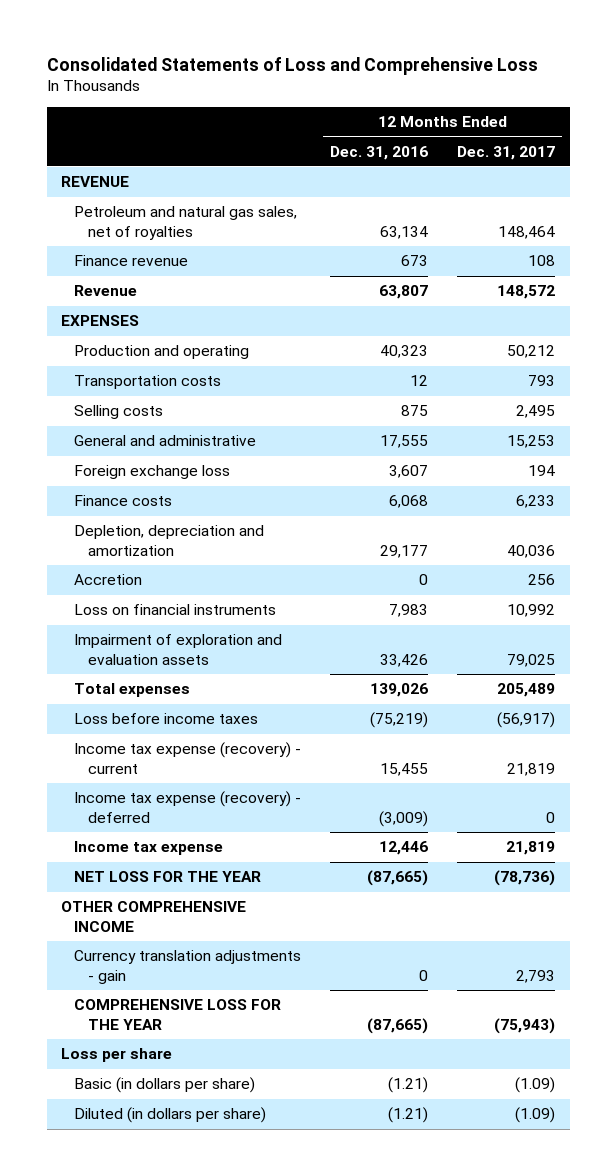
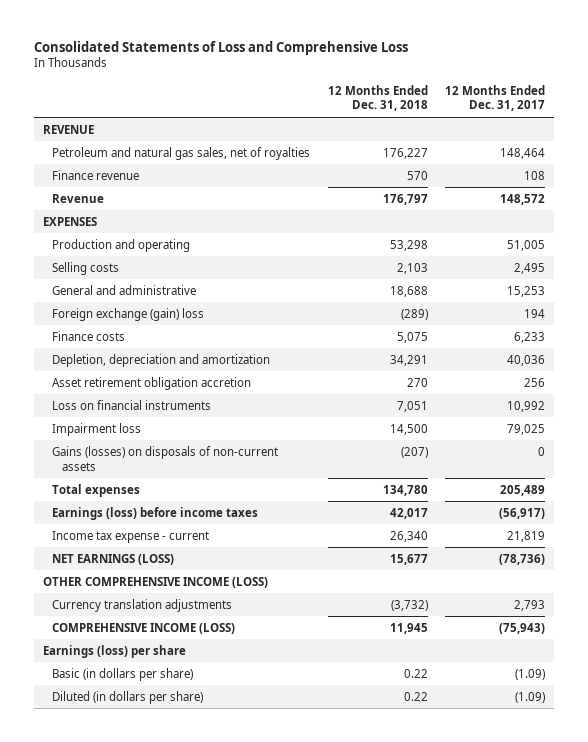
- | 12 Months Ended Dec. 31, 2016 | 12 Months Ended Dec. 31, 2017
+ | 12 Months Ended Dec. 31, 2018 | 12 Months Ended Dec. 31, 2017
- Production and operating | 40,323 | 50,212
- Transportation costs | 12 | 793
+ Production and operating | 53,298 | 51,005
- Foreign exchange loss | 3,607 | 194
+ Foreign exchange (gain) loss | (289) | 194
- Accretion | 0 | 256
+ Asset retirement obligation accretion | 270 | 256
- Impairment of exploration and evaluation assets | 33,426 | 79,025
+ Impairment loss | 14,500 | 79,025
+ Gains (losses) on disposals of non-current assets | (207) | 0
- Loss before income taxes | (75,219) | (56,917)
- Income tax expense (recovery) - current | 15,455 | 21,819
- Income tax expense (recovery) - deferred | (3,009) | 0
- Income tax expense | 12,446 | 21,819
- NET LOSS FOR THE YEAR | (87,665) | (78,736)
- OTHER COMPREHENSIVE INCOME
- Currency translation adjustments - gain | 0 | 2,793
- COMPREHENSIVE LOSS FOR THE YEAR | (87,665) | (75,943)
- Loss per share
+ Earnings (loss) before income taxes | 42,017 | (56,917)
+ Income tax expense - current | 26,340 | 21,819
+ NET EARNINGS (LOSS) | 15,677 | (78,736)
+ OTHER COMPREHENSIVE INCOME (LOSS)
+ Currency translation adjustments | (3,732) | 2,793
+ COMPREHENSIVE INCOME (LOSS) | 11,945 | (75,943)
+ Earnings (loss) per share

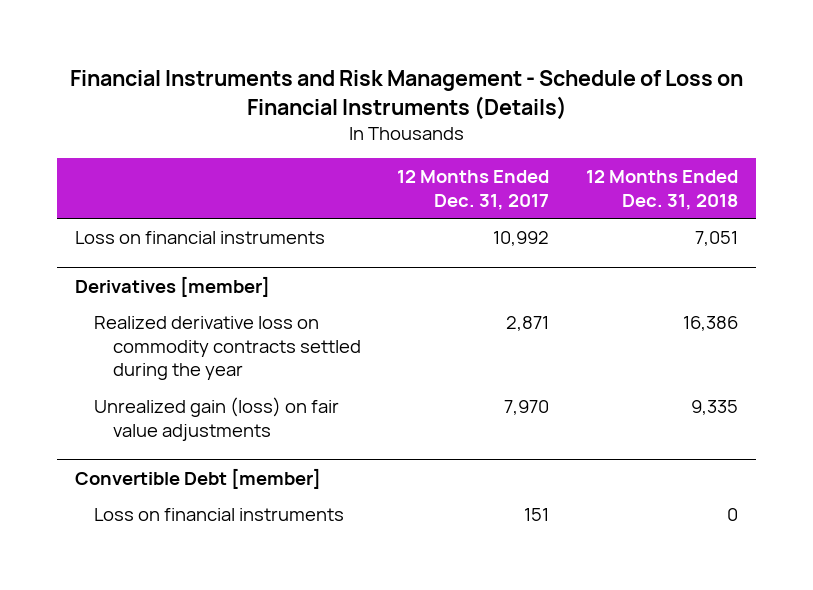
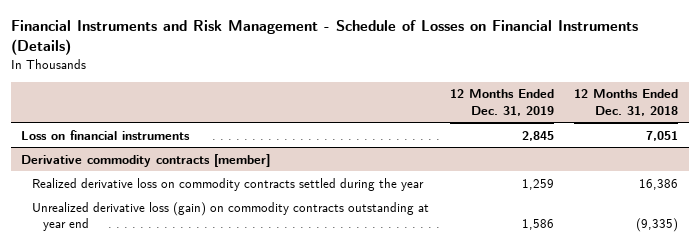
- Financial Instruments and Risk Management - Schedule of Loss on Financial Instruments (Details)
+ Financial Instruments and Risk Management - Schedule of Losses on Financial Instruments (Details)
- | 12 Months Ended Dec. 31, 2017 | 12 Months Ended Dec. 31, 2018
+ | 12 Months Ended Dec. 31, 2019 | 12 Months Ended Dec. 31, 2018
- Derivatives [member]
+ Derivative commodity contracts [member]
- Unrealized gain (loss) on fair value adjustments | 7,970 | 9,335
- Convertible Debt [member]
- Loss on financial instruments | 151 | 0
+ Unrealized derivative loss (gain) on commodity contracts outstanding at year end | 1,586 | (9,335)

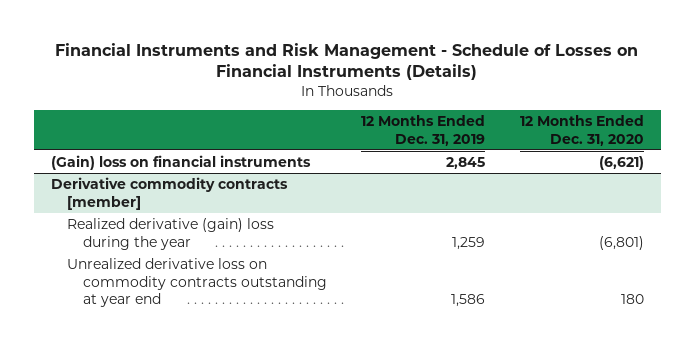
- | 12 Months Ended Dec. 31, 2019 | 12 Months Ended Dec. 31, 2018
+ | 12 Months Ended Dec. 31, 2019 | 12 Months Ended Dec. 31, 2020
- Loss on financial instruments | 2,845 | 7,051
+ (Gain) loss on financial instruments | 2,845 | (6,621)
@ Derivative commodity contracts [member]
- Realized derivative loss on commodity contracts settled during the year | 1,259 | 16,386
- Unrealized derivative loss (gain) on commodity contracts outstanding at year end | 1,586 | (9,335)
+ Realized derivative (gain) loss during the year | 1,259 | (6,801)
+ Unrealized derivative loss on commodity contracts outstanding at year end | 1,586 | 180

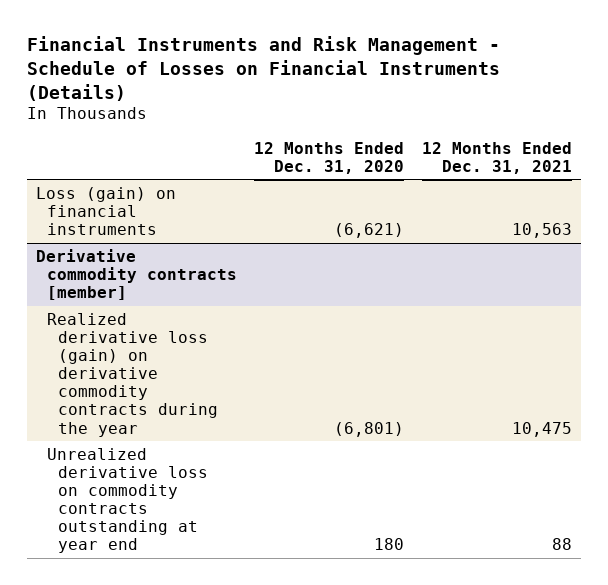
- | 12 Months Ended Dec. 31, 2019 | 12 Months Ended Dec. 31, 2020
+ | 12 Months Ended Dec. 31, 2020 | 12 Months Ended Dec. 31, 2021
- (Gain) loss on financial instruments | 2,845 | (6,621)
+ Loss (gain) on financial instruments | (6,621) | 10,563
@ Derivative commodity contracts [member]
- Realized derivative (gain) loss during the year | 1,259 | (6,801)
+ Realized derivative loss (gain) on derivative commodity contracts during the year | (6,801) | 10,475

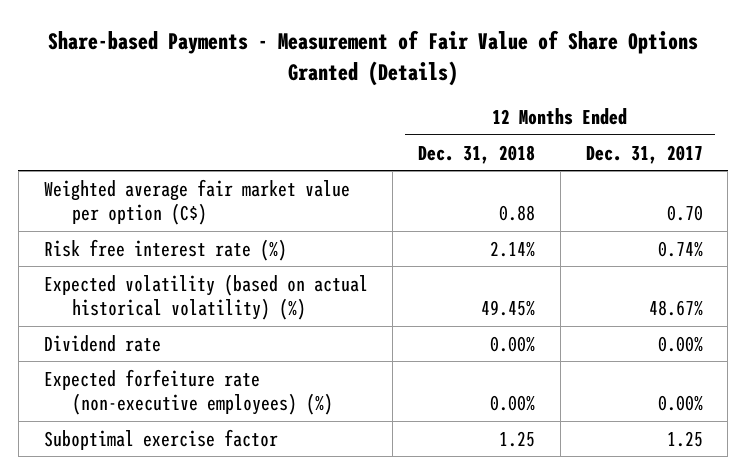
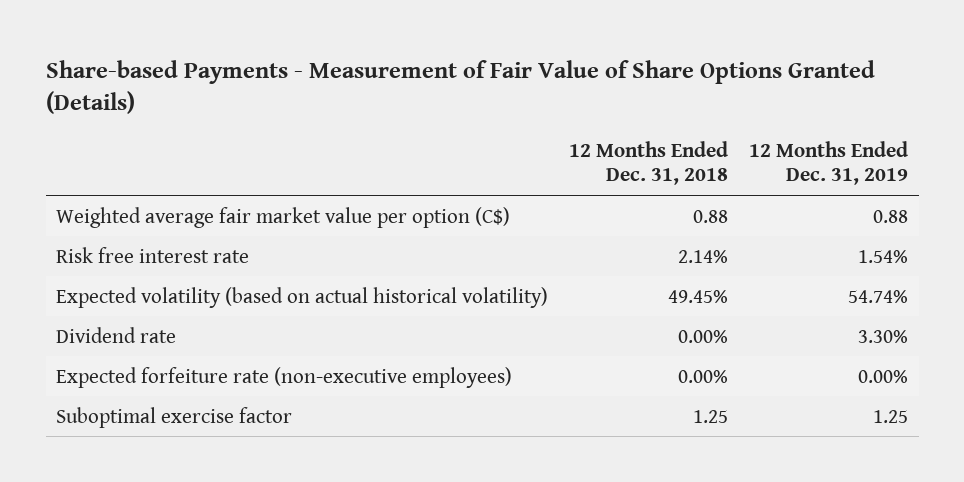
- | 12 Months Ended Dec. 31, 2018 | 12 Months Ended Dec. 31, 2017
+ | 12 Months Ended Dec. 31, 2018 | 12 Months Ended Dec. 31, 2019
- Risk free interest rate (%) | 2.14% | 0.74%
- Expected volatility (based on actual historical volatility) (%) | 49.45% | 48.67%
+ Risk free interest rate | 2.14% | 1.54%
+ Expected volatility (based on actual historical volatility) | 49.45% | 54.74%
- Expected forfeiture rate (non-executive employees) (%) | 0.00% | 0.00%
+ Expected forfeiture rate (non-executive employees) | 0.00% | 0.00%

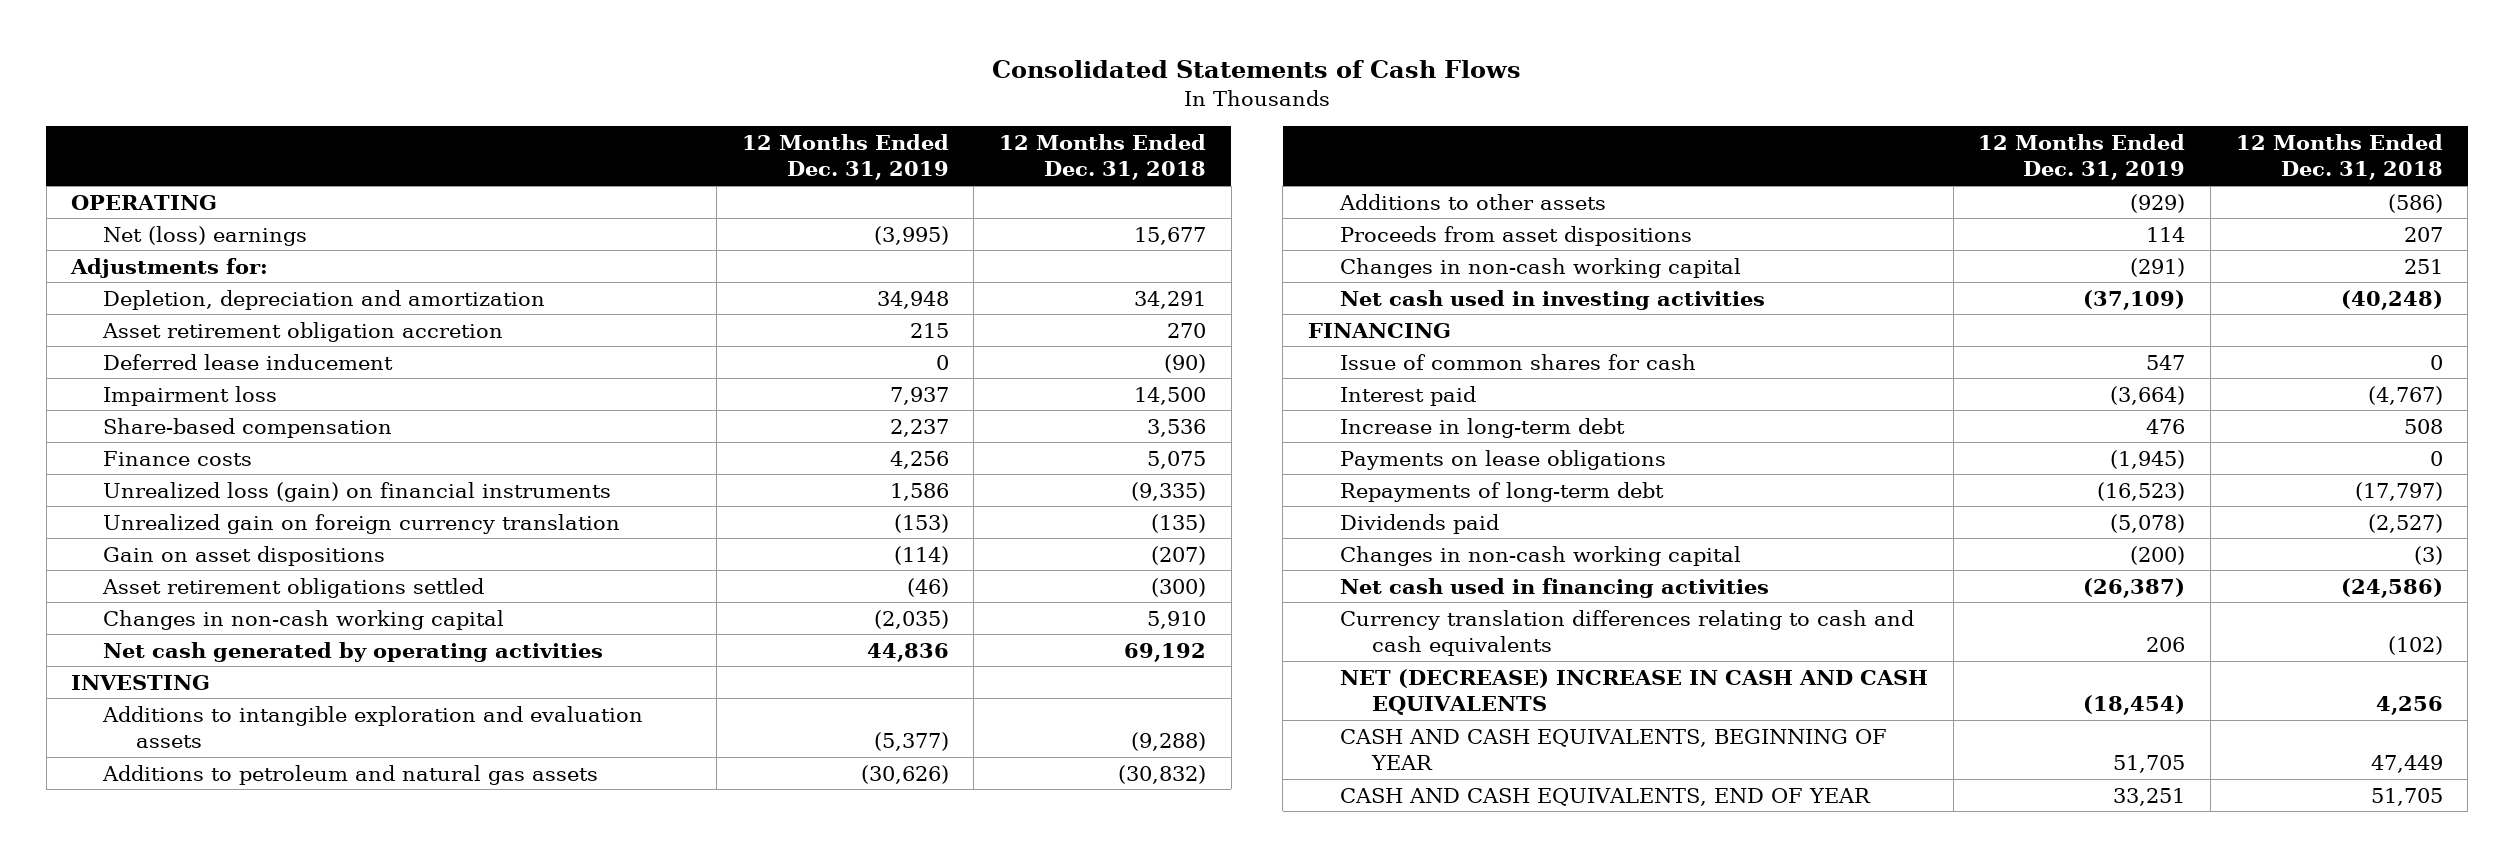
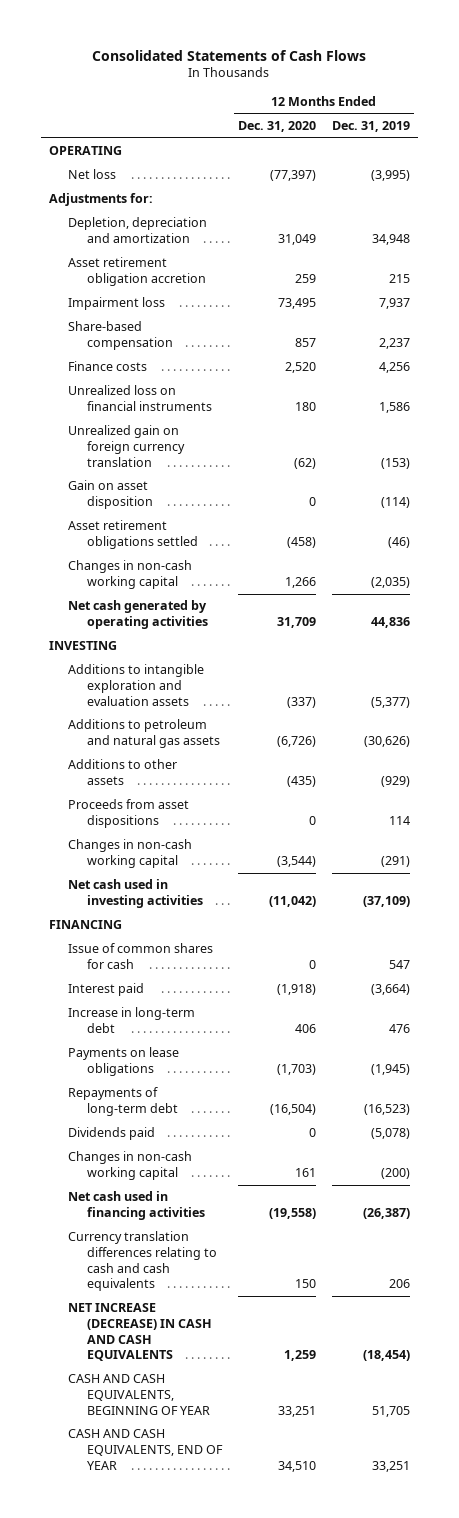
- | 12 Months Ended Dec. 31, 2019 | 12 Months Ended Dec. 31, 2018
+ | 12 Months Ended Dec. 31, 2020 | 12 Months Ended Dec. 31, 2019
- Net (loss) earnings | (3,995) | 15,677
+ Net loss | (77,397) | (3,995)
- Deferred lease inducement | 0 | (90)
- Unrealized loss (gain) on financial instruments | 1,586 | (9,335)
+ Unrealized loss on financial instruments | 180 | 1,586
- Gain on asset dispositions | (114) | (207)
+ Gain on asset disposition | 0 | (114)
- NET (DECREASE) INCREASE IN CASH AND CASH EQUIVALENTS | (18,454) | 4,256
+ NET INCREASE (DECREASE) IN CASH AND CASH EQUIVALENTS | 1,259 | (18,454)

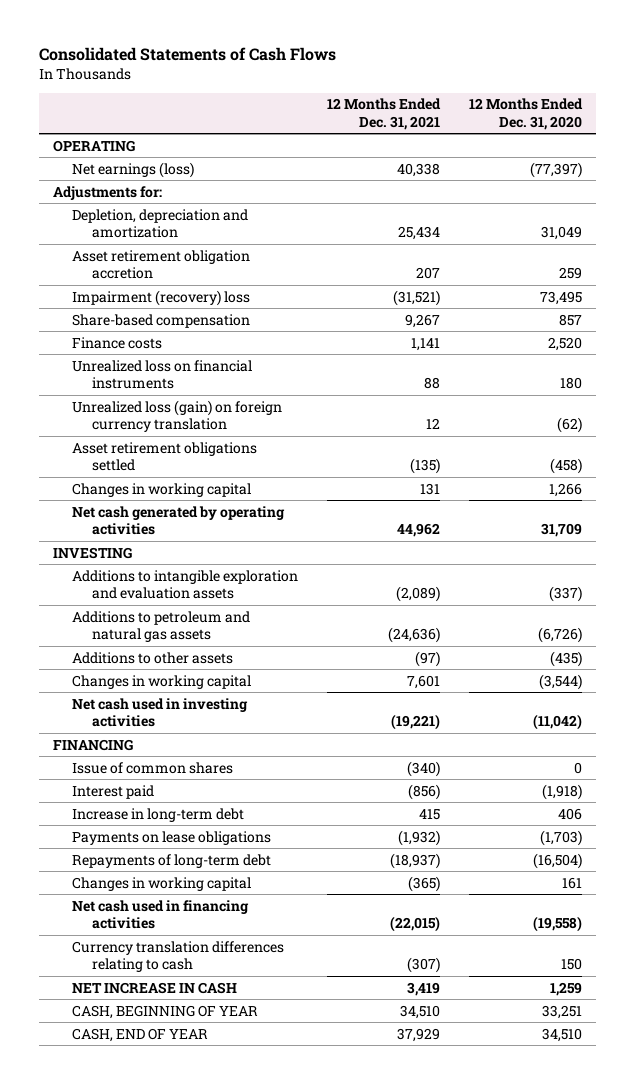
- | 12 Months Ended Dec. 31, 2020 | 12 Months Ended Dec. 31, 2019
+ | 12 Months Ended Dec. 31, 2021 | 12 Months Ended Dec. 31, 2020
- Net loss | (77,397) | (3,995)
+ Net earnings (loss) | 40,338 | (77,397)
- Impairment loss | 73,495 | 7,937
+ Impairment (recovery) loss | (31,521) | 73,495
- Unrealized gain on foreign currency translation | (62) | (153)
- Gain on asset disposition | 0 | (114)
+ Unrealized loss (gain) on foreign currency translation | 12 | (62)
- Changes in non-cash working capital | 1,266 | (2,035)
+ Changes in working capital | 131 | 1,266
- Proceeds from asset dispositions | 0 | 114
- Changes in non-cash working capital | (3,544) | (291)
+ Changes in working capital | 7,601 | (3,544)
- Issue of common shares for cash | 0 | 547
+ Issue of common shares | (340) | 0
- Dividends paid | 0 | (5,078)
- Changes in non-cash working capital | 161 | (200)
+ Changes in working capital | (365) | 161
- Currency translation differences relating to cash and cash equivalents | 150 | 206
- NET INCREASE (DECREASE) IN CASH AND CASH EQUIVALENTS | 1,259 | (18,454)
- CASH AND CASH EQUIVALENTS, BEGINNING OF YEAR | 33,251 | 51,705
- CASH AND CASH EQUIVALENTS, END OF YEAR | 34,510 | 33,251
+ Currency translation differences relating to cash | (307) | 150
+ NET INCREASE IN CASH | 3,419 | 1,259
+ CASH, BEGINNING OF YEAR | 34,510 | 33,251
+ CASH, END OF YEAR | 37,929 | 34,510

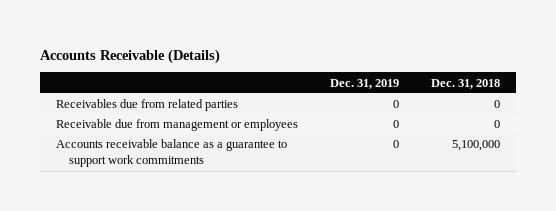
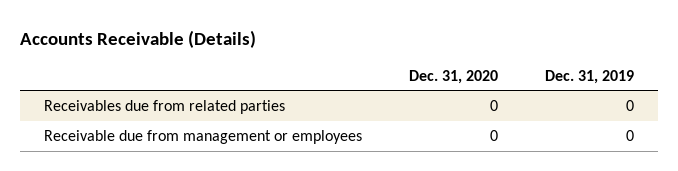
- | Dec. 31, 2019 | Dec. 31, 2018
+ | Dec. 31, 2020 | Dec. 31, 2019
- Accounts receivable balance as a guarantee to support work commitments | 0 | 5,100,000

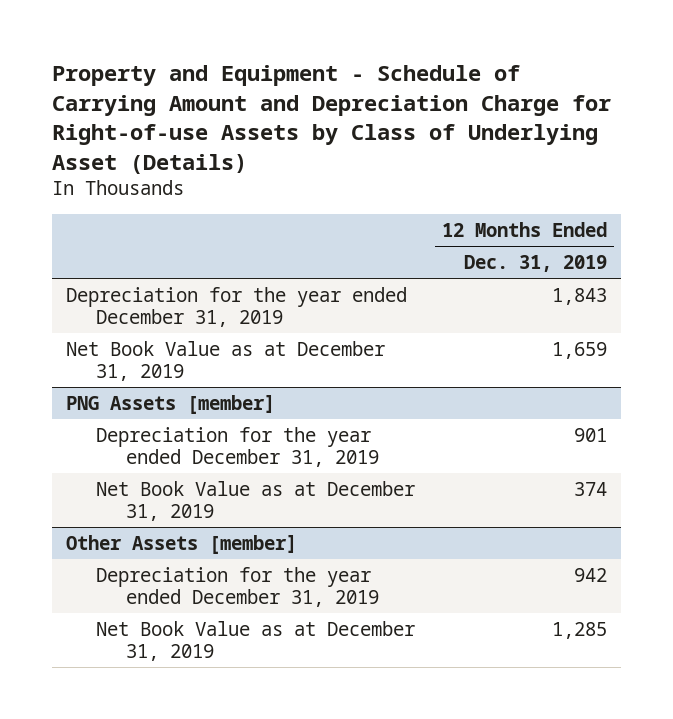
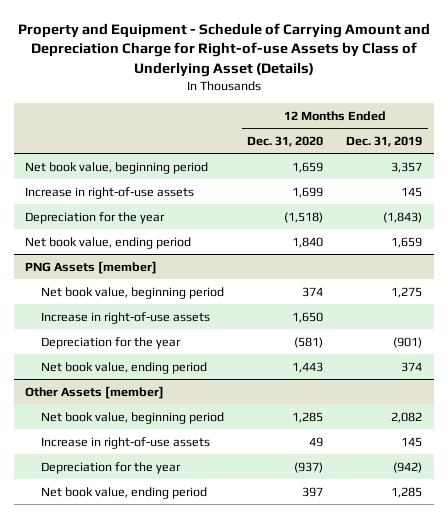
- | 12 Months Ended Dec. 31, 2019
+ | 12 Months Ended Dec. 31, 2020 | 12 Months Ended Dec. 31, 2019
- Depreciation for the year ended December 31, 2019 | 1,843
- Net Book Value as at December 31, 2019 | 1,659
+ Net book value, beginning period | 1,659 | 3,357
+ Increase in right-of-use assets | 1,699 | 145
+ Depreciation for the year | (1,518) | (1,843)
+ Net book value, ending period | 1,840 | 1,659
@ PNG Assets [member]
- Depreciation for the year ended December 31, 2019 | 901
- Net Book Value as at December 31, 2019 | 374
+ Net book value, beginning period | 374 | 1,275
+ Increase in right-of-use assets | 1,650 |
+ Depreciation for the year | (581) | (901)
+ Net book value, ending period | 1,443 | 374
@ Other Assets [member]
- Depreciation for the year ended December 31, 2019 | 942
- Net Book Value as at December 31, 2019 | 1,285
+ Net book value, beginning period | 1,285 | 2,082
+ Increase in right-of-use assets | 49 | 145
+ Depreciation for the year | (937) | (942)
+ Net book value, ending period | 397 | 1,285

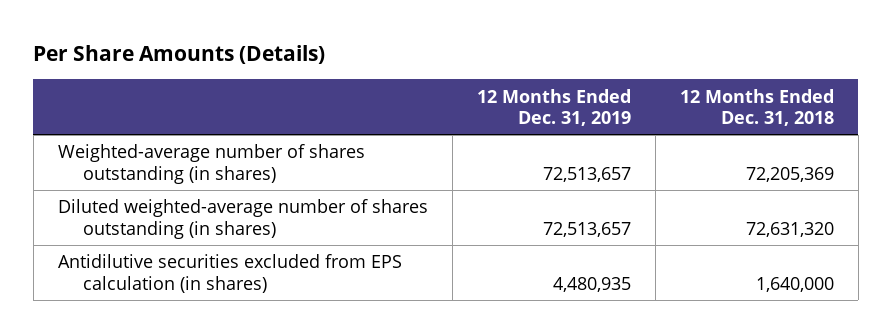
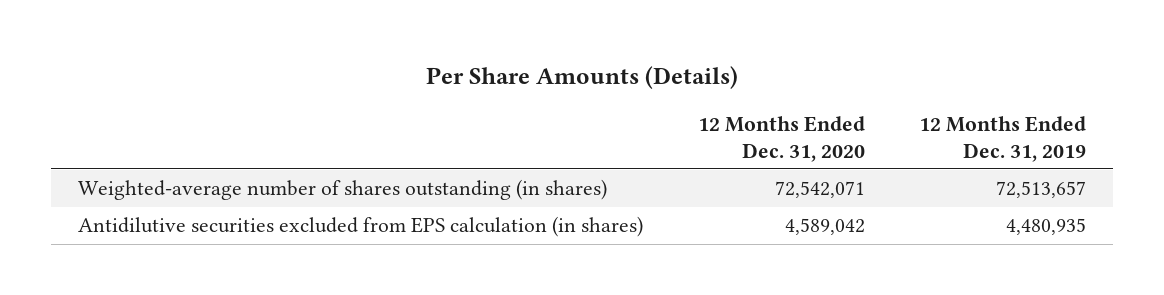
- | 12 Months Ended Dec. 31, 2019 | 12 Months Ended Dec. 31, 2018
+ | 12 Months Ended Dec. 31, 2020 | 12 Months Ended Dec. 31, 2019
- Diluted weighted-average number of shares outstanding (in shares) | 72,513,657 | 72,631,320

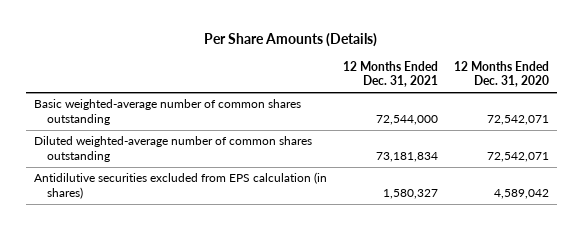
- | 12 Months Ended Dec. 31, 2020 | 12 Months Ended Dec. 31, 2019
+ | 12 Months Ended Dec. 31, 2021 | 12 Months Ended Dec. 31, 2020
- Weighted-average number of shares outstanding (in shares) | 72,542,071 | 72,513,657
+ Basic weighted-average number of common shares outstanding | 72,544,000 | 72,542,071
+ Diluted weighted-average number of common shares outstanding | 73,181,834 | 72,542,071

